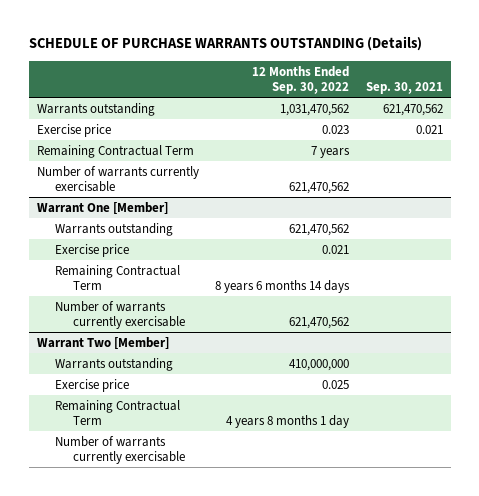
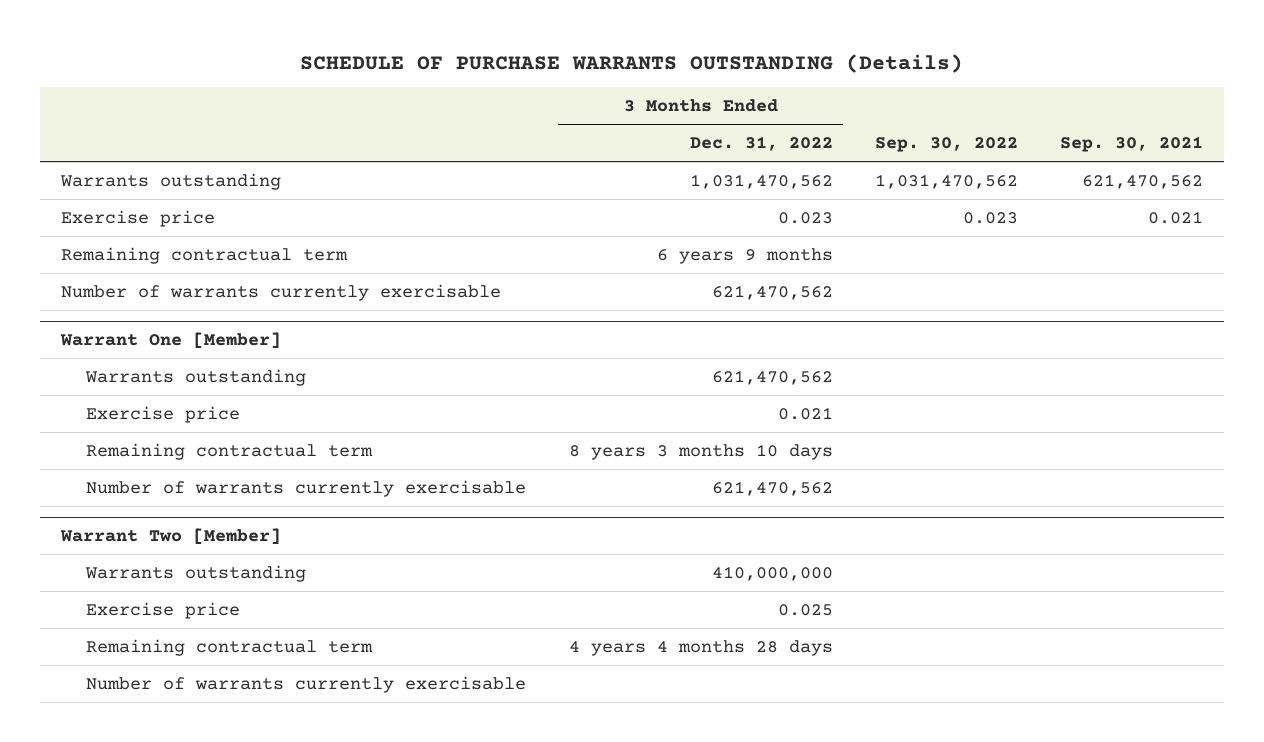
- | 12 Months Ended Sep. 30, 2022 | Sep. 30, 2021
+ | 3 Months Ended Dec. 31, 2022 | Sep. 30, 2022 | Sep. 30, 2021
- Remaining Contractual Term | 7 years |
+ Remaining contractual term | 6 years 9 months | |
@ Warrant One [Member]
- Remaining Contractual Term | 8 years 6 months 14 days |
+ Remaining contractual term | 8 years 3 months 10 days | |
@ Warrant Two [Member]
- Remaining Contractual Term | 4 years 8 months 1 day |
+ Remaining contractual term | 4 years 4 months 28 days | |

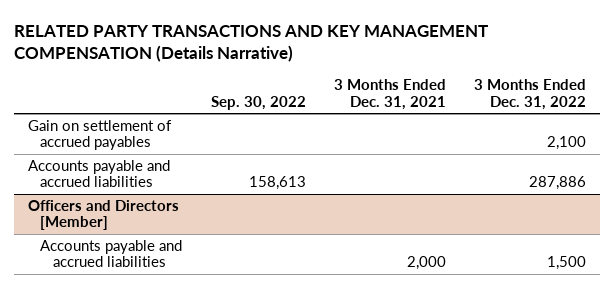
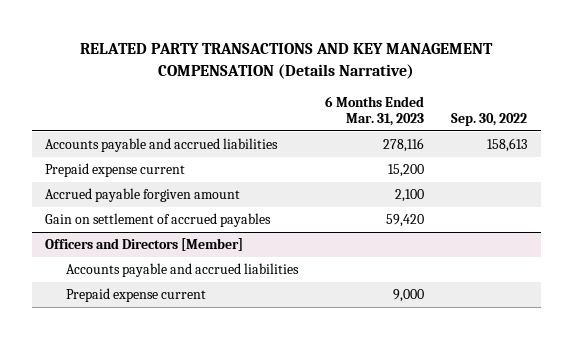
- | Sep. 30, 2022 | 3 Months Ended Dec. 31, 2021 | 3 Months Ended Dec. 31, 2022
+ | 6 Months Ended Mar. 31, 2023 | Sep. 30, 2022
+ Prepaid expense current | 15,200 |
+ Accrued payable forgiven amount | 2,100 |
moved down: Gain on settlement of accrued payables | 59,420 |
@ Officers and Directors [Member]
+ Prepaid expense current | 9,000 |

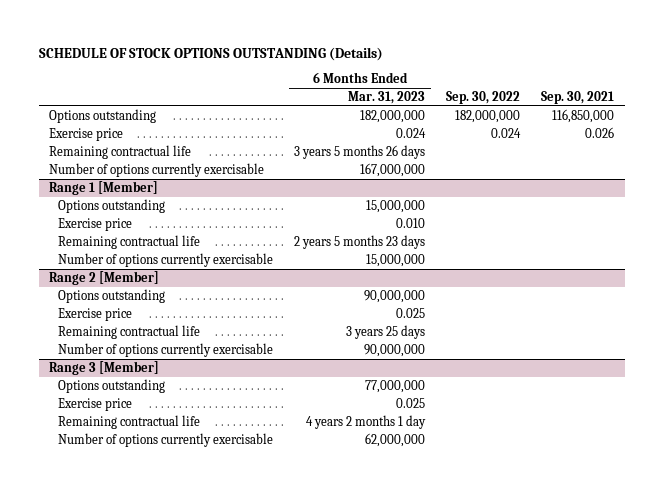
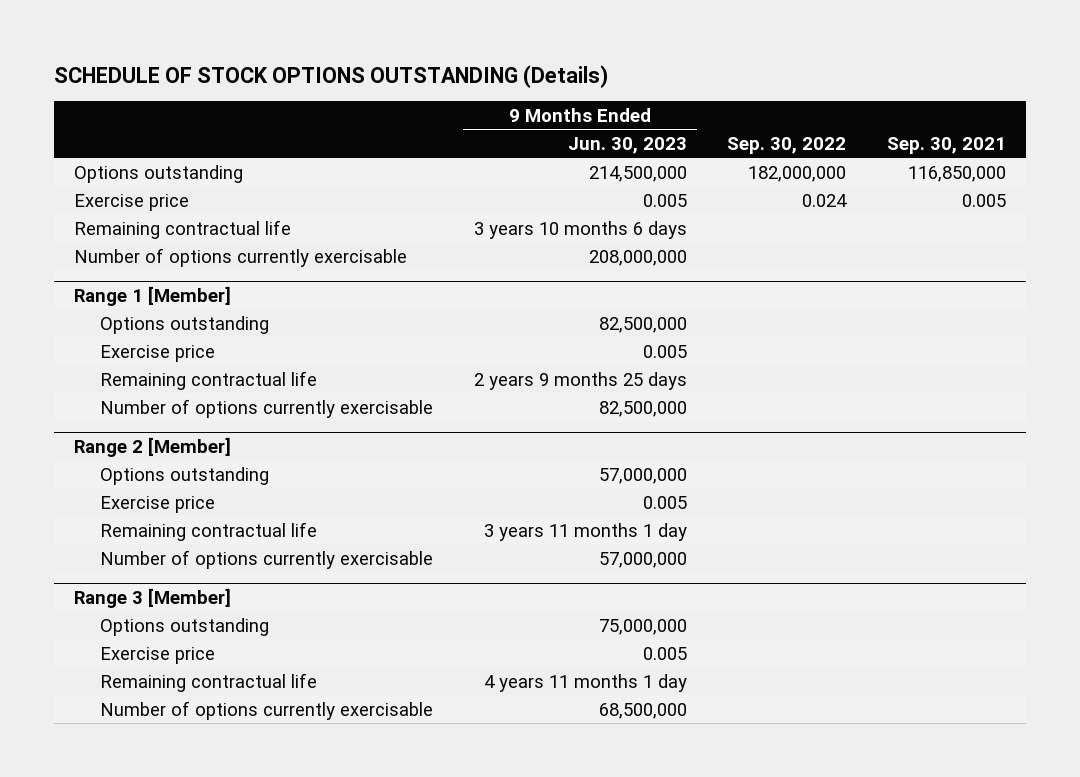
- | 6 Months Ended Mar. 31, 2023 | Sep. 30, 2022 | Sep. 30, 2021
+ | 9 Months Ended Jun. 30, 2023 | Sep. 30, 2022 | Sep. 30, 2021
- Exercise price | 0.024 | 0.024 | 0.026
+ Exercise price | 0.005 | 0.024 | 0.005

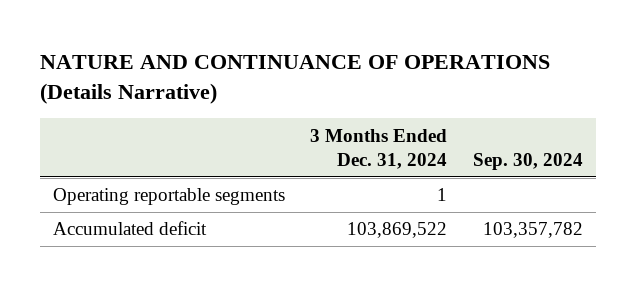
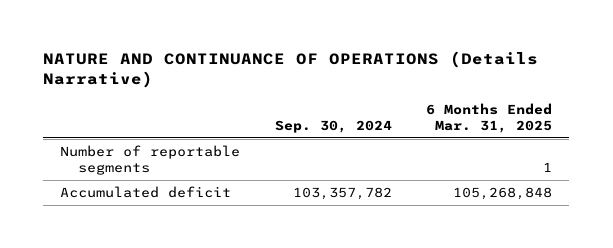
- | 3 Months Ended Dec. 31, 2024 | Sep. 30, 2024
+ | Sep. 30, 2024 | 6 Months Ended Mar. 31, 2025
- Operating reportable segments | 1 |
+ Number of reportable segments | | 1

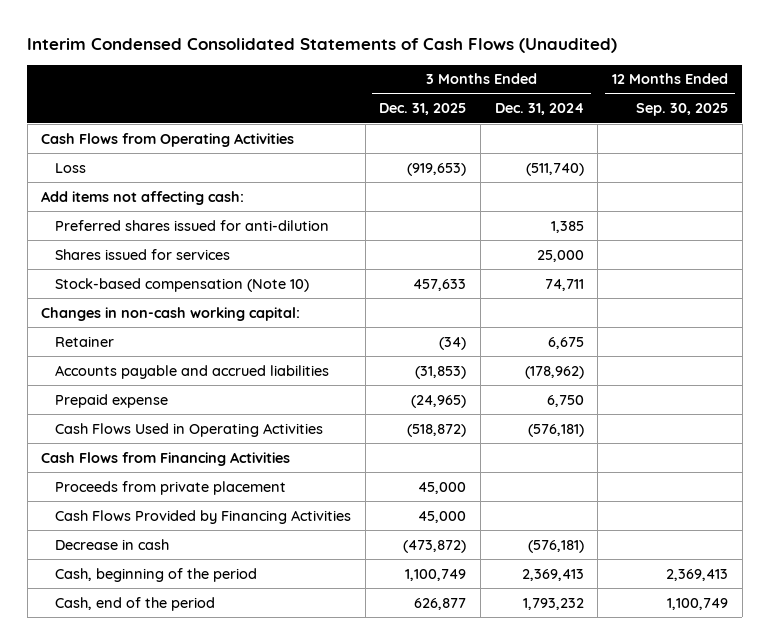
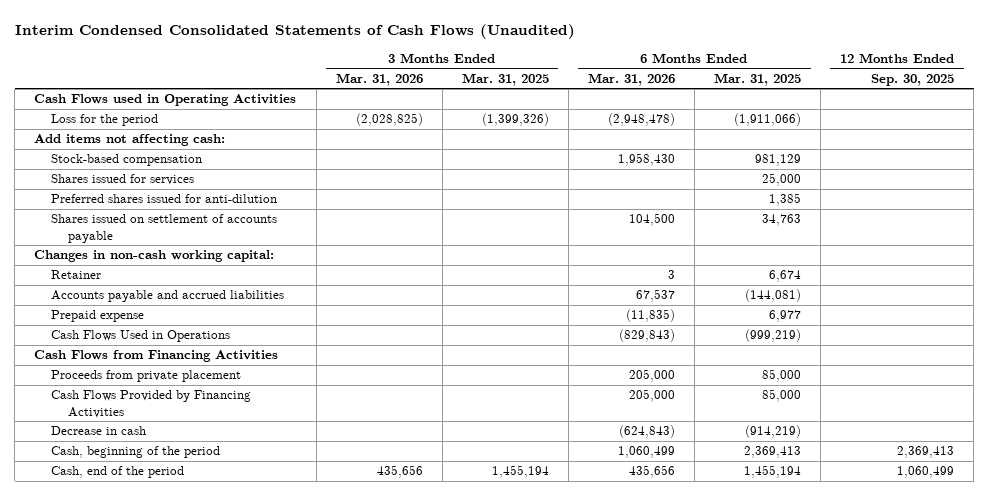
- | 3 Months Ended Dec. 31, 2025 | 3 Months Ended Dec. 31, 2024 | 12 Months Ended Sep. 30, 2025
+ | 3 Months Ended Mar. 31, 2026 | 3 Months Ended Mar. 31, 2025 | 6 Months Ended Mar. 31, 2026 | 6 Months Ended Mar. 31, 2025 | 12 Months Ended Sep. 30, 2025
- Cash Flows from Operating Activities
- Loss | (919,653) | (511,740) |
+ Cash Flows used in Operating Activities
+ Loss for the period | (2,028,825) | (1,399,326) | (2,948,478) | (1,911,066) |
+ Stock-based compensation | | | 1,958,430 | 981,129 |
- Stock-based compensation (Note 10) | 457,633 | 74,711 |
moved down: Preferred shares issued for anti-dilution | | | | 1,385 |
+ Shares issued on settlement of accounts payable | | | 104,500 | 34,763 |
- Cash Flows Used in Operating Activities | (518,872) | (576,181) |
+ Cash Flows Used in Operations | | | (829,843) | (999,219) |
- Cash, end of the period | 626,877 | 1,793,232 | 1,100,749
+ Cash, end of the period | 435,656 | 1,455,194 | 435,656 | 1,455,194 | 1,060,499

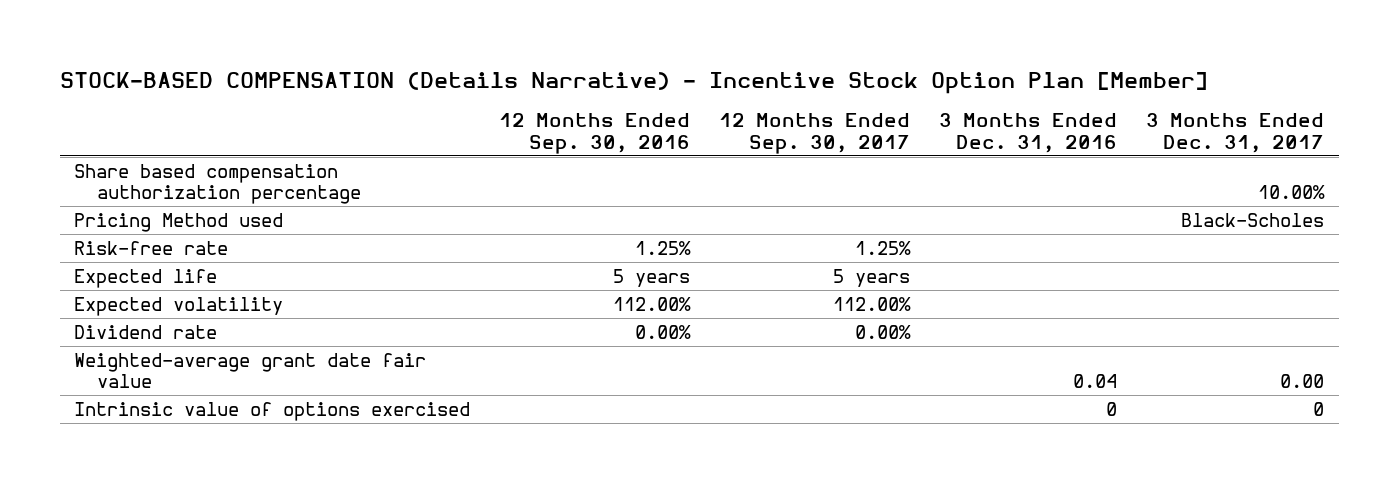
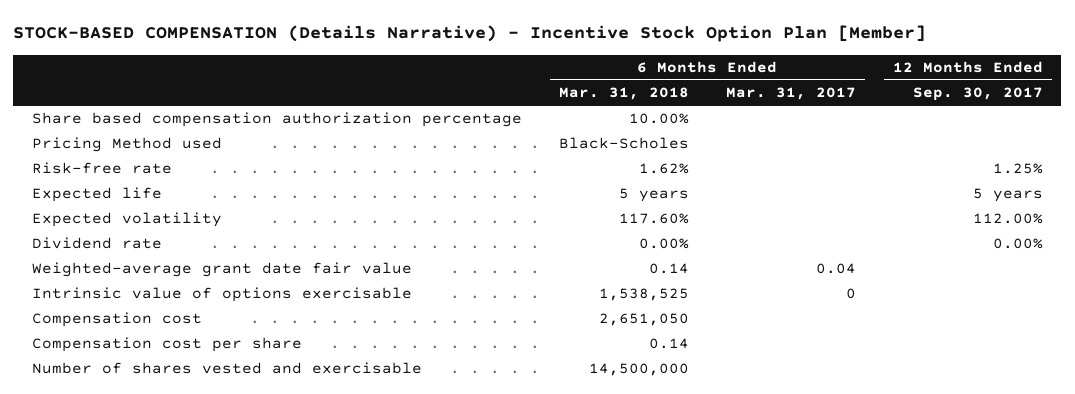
- | 12 Months Ended Sep. 30, 2016 | 12 Months Ended Sep. 30, 2017 | 3 Months Ended Dec. 31, 2016 | 3 Months Ended Dec. 31, 2017
+ | 6 Months Ended Mar. 31, 2018 | 6 Months Ended Mar. 31, 2017 | 12 Months Ended Sep. 30, 2017
- Intrinsic value of options exercised | | | 0 | 0
+ Intrinsic value of options exercisable | 1,538,525 | 0 |
+ Compensation cost | 2,651,050 | |
+ Compensation cost per share | 0.14 | |
+ Number of shares vested and exercisable | 14,500,000 | |

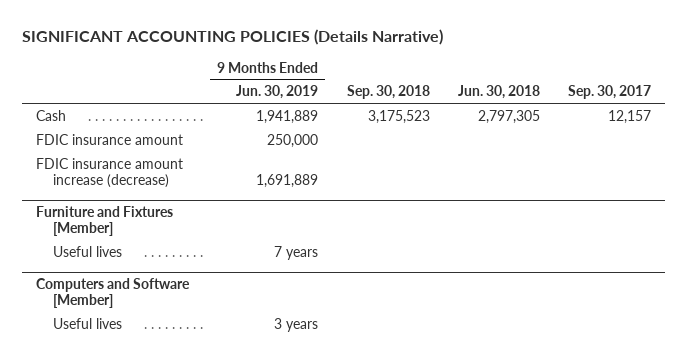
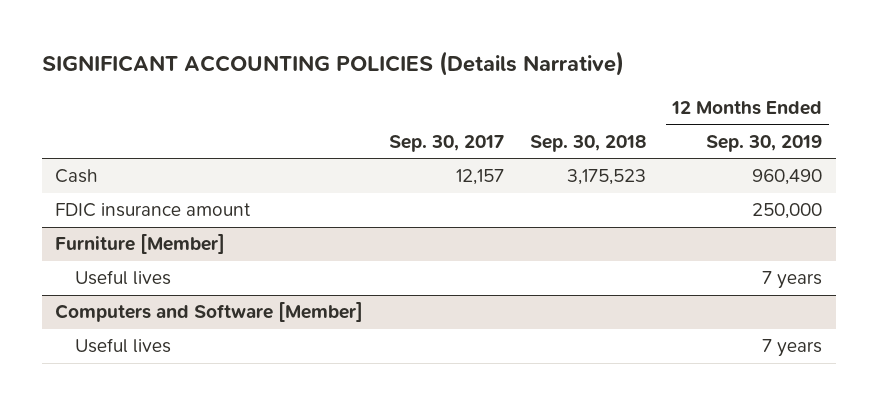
- | 9 Months Ended Jun. 30, 2019 | Sep. 30, 2018 | Jun. 30, 2018 | Sep. 30, 2017
+ | Sep. 30, 2017 | Sep. 30, 2018 | 12 Months Ended Sep. 30, 2019
- FDIC insurance amount increase (decrease) | 1,691,889 | | |
- Furniture and Fixtures [Member]
+ Furniture [Member]

